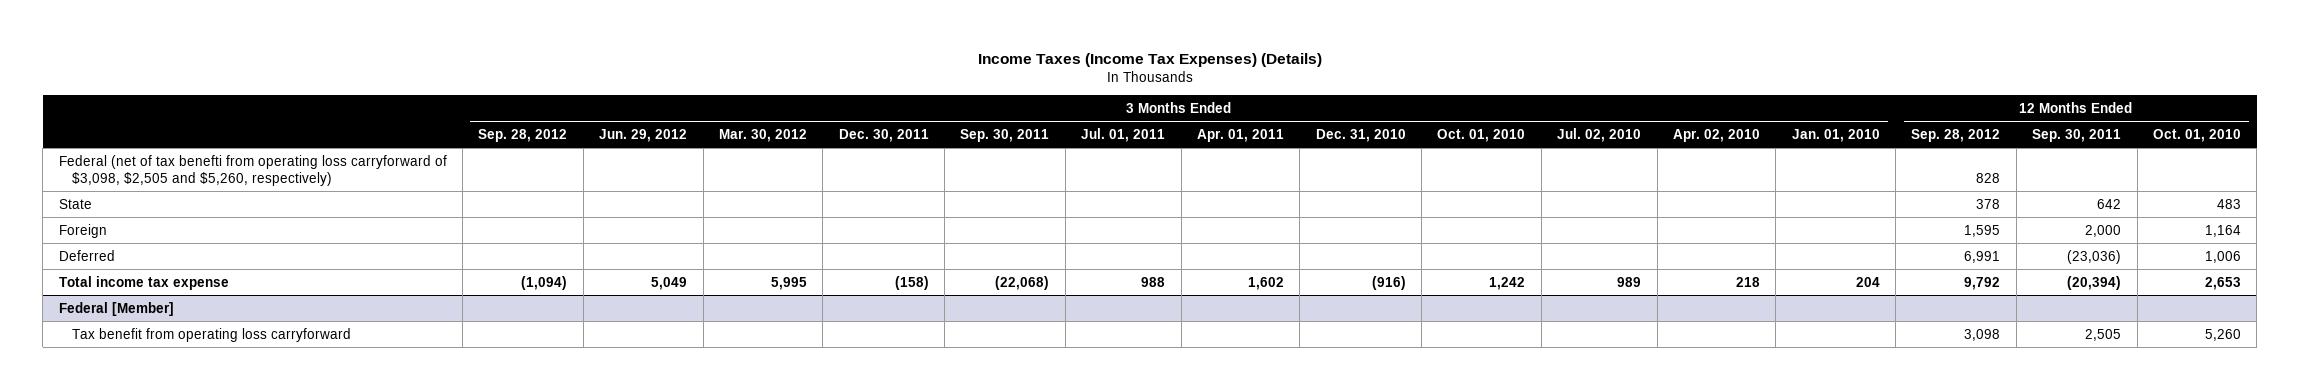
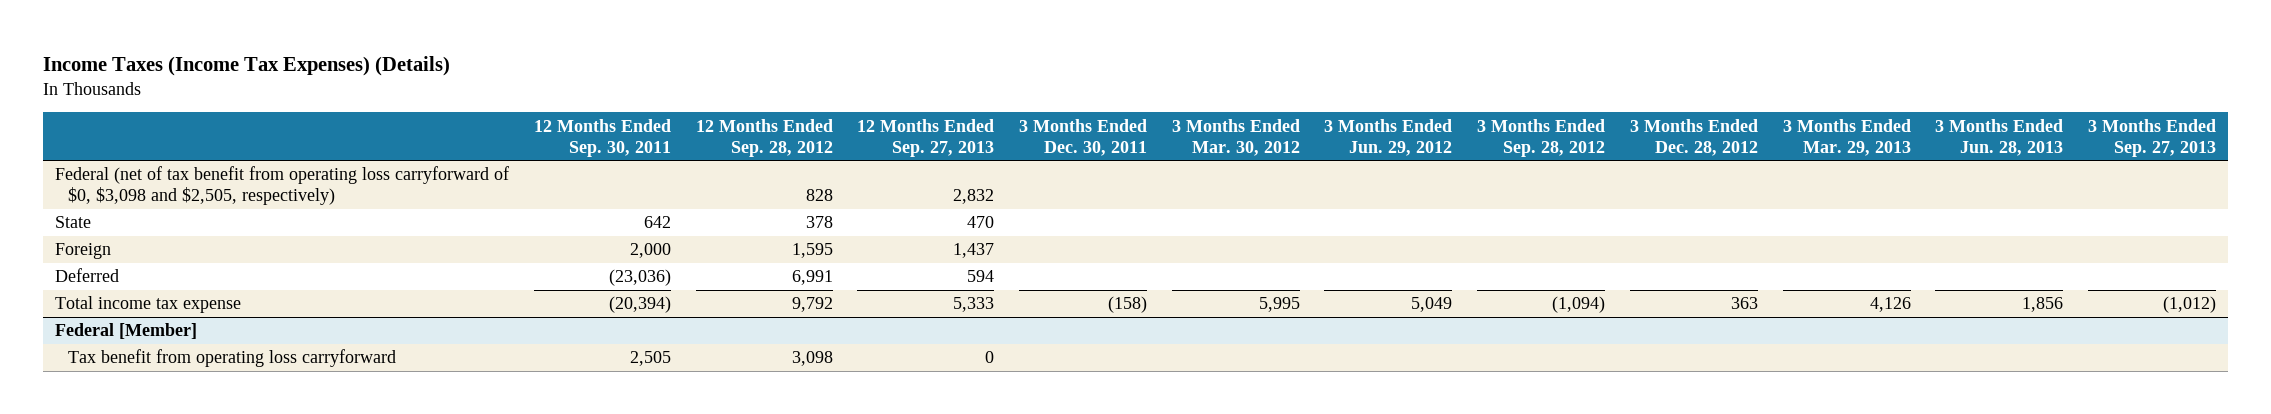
- | 3 Months Ended Sep. 28, 2012 | 3 Months Ended Jun. 29, 2012 | 3 Months Ended Mar. 30, 2012 | 3 Months Ended Dec. 30, 2011 | 3 Months Ended Sep. 30, 2011 | 3 Months Ended Jul. 01, 2011 | 3 Months Ended Apr. 01, 2011 | 3 Months Ended Dec. 31, 2010 | 3 Months Ended Oct. 01, 2010 | 3 Months Ended Jul. 02, 2010 | 3 Months Ended Apr. 02, 2010 | 3 Months Ended Jan. 01, 2010 | 12 Months Ended Sep. 28, 2012 | 12 Months Ended Sep. 30, 2011 | 12 Months Ended Oct. 01, 2010
+ | 12 Months Ended Sep. 30, 2011 | 12 Months Ended Sep. 28, 2012 | 12 Months Ended Sep. 27, 2013 | 3 Months Ended Dec. 30, 2011 | 3 Months Ended Mar. 30, 2012 | 3 Months Ended Jun. 29, 2012 | 3 Months Ended Sep. 28, 2012 | 3 Months Ended Dec. 28, 2012 | 3 Months Ended Mar. 29, 2013 | 3 Months Ended Jun. 28, 2013 | 3 Months Ended Sep. 27, 2013
- Federal (net of tax benefti from operating loss carryforward of $3,098, $2,505 and $5,260, respectively) | | | | | | | | | | | | | 828 | |
+ Federal (net of tax benefit from operating loss carryforward of $0, $3,098 and $2,505, respectively) | | 828 | 2,832 | | | | | | | |

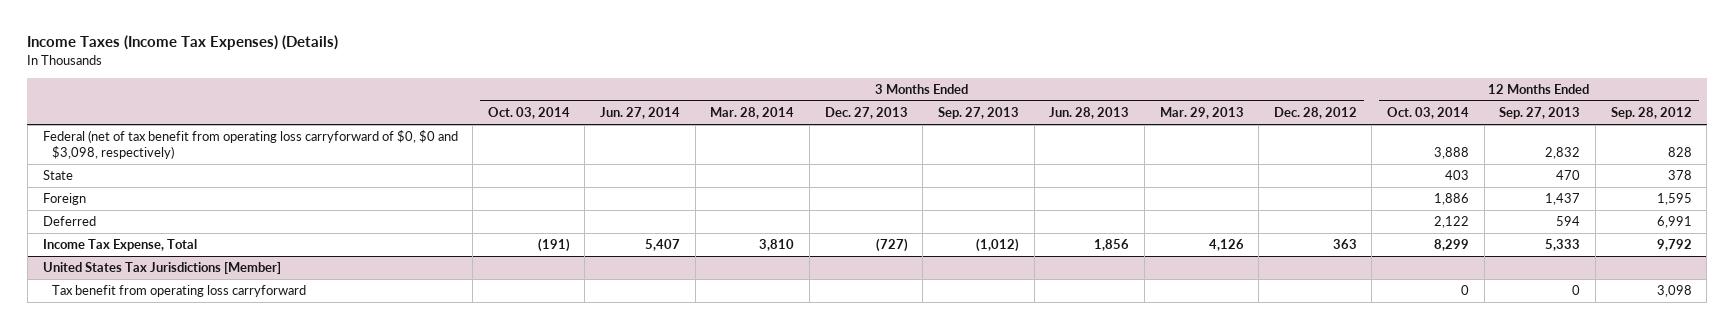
- | 12 Months Ended Sep. 30, 2011 | 12 Months Ended Sep. 28, 2012 | 12 Months Ended Sep. 27, 2013 | 3 Months Ended Dec. 30, 2011 | 3 Months Ended Mar. 30, 2012 | 3 Months Ended Jun. 29, 2012 | 3 Months Ended Sep. 28, 2012 | 3 Months Ended Dec. 28, 2012 | 3 Months Ended Mar. 29, 2013 | 3 Months Ended Jun. 28, 2013 | 3 Months Ended Sep. 27, 2013
+ | 3 Months Ended Oct. 03, 2014 | 3 Months Ended Jun. 27, 2014 | 3 Months Ended Mar. 28, 2014 | 3 Months Ended Dec. 27, 2013 | 3 Months Ended Sep. 27, 2013 | 3 Months Ended Jun. 28, 2013 | 3 Months Ended Mar. 29, 2013 | 3 Months Ended Dec. 28, 2012 | 12 Months Ended Oct. 03, 2014 | 12 Months Ended Sep. 27, 2013 | 12 Months Ended Sep. 28, 2012
- Federal (net of tax benefit from operating loss carryforward of $0, $3,098 and $2,505, respectively) | | 828 | 2,832 | | | | | | | |
+ Federal (net of tax benefit from operating loss carryforward of $0, $0 and $3,098, respectively) | | | | | | | | | 3,888 | 2,832 | 828
- Total income tax expense | (20,394) | 9,792 | 5,333 | (158) | 5,995 | 5,049 | (1,094) | 363 | 4,126 | 1,856 | (1,012)
- Federal [Member]
+ Income Tax Expense, Total | (191) | 5,407 | 3,810 | (727) | (1,012) | 1,856 | 4,126 | 363 | 8,299 | 5,333 | 9,792
+ United States Tax Jurisdictions [Member]

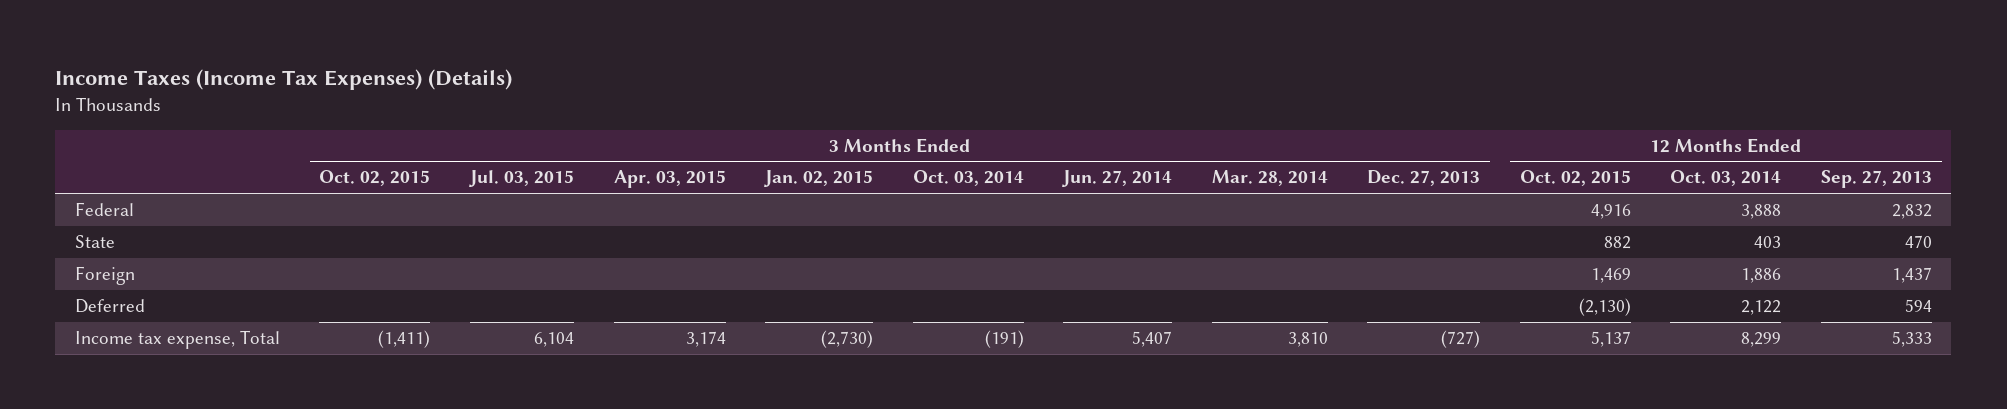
- | 3 Months Ended Oct. 03, 2014 | 3 Months Ended Jun. 27, 2014 | 3 Months Ended Mar. 28, 2014 | 3 Months Ended Dec. 27, 2013 | 3 Months Ended Sep. 27, 2013 | 3 Months Ended Jun. 28, 2013 | 3 Months Ended Mar. 29, 2013 | 3 Months Ended Dec. 28, 2012 | 12 Months Ended Oct. 03, 2014 | 12 Months Ended Sep. 27, 2013 | 12 Months Ended Sep. 28, 2012
+ | 3 Months Ended Oct. 02, 2015 | 3 Months Ended Jul. 03, 2015 | 3 Months Ended Apr. 03, 2015 | 3 Months Ended Jan. 02, 2015 | 3 Months Ended Oct. 03, 2014 | 3 Months Ended Jun. 27, 2014 | 3 Months Ended Mar. 28, 2014 | 3 Months Ended Dec. 27, 2013 | 12 Months Ended Oct. 02, 2015 | 12 Months Ended Oct. 03, 2014 | 12 Months Ended Sep. 27, 2013
- Federal (net of tax benefit from operating loss carryforward of $0, $0 and $3,098, respectively) | | | | | | | | | 3,888 | 2,832 | 828
+ Federal | | | | | | | | | 4,916 | 3,888 | 2,832
- Income Tax Expense, Total | (191) | 5,407 | 3,810 | (727) | (1,012) | 1,856 | 4,126 | 363 | 8,299 | 5,333 | 9,792
- United States Tax Jurisdictions [Member]
- Tax benefit from operating loss carryforward | | | | | | | | | 0 | 0 | 3,098
+ Income tax expense, Total | (1,411) | 6,104 | 3,174 | (2,730) | (191) | 5,407 | 3,810 | (727) | 5,137 | 8,299 | 5,333

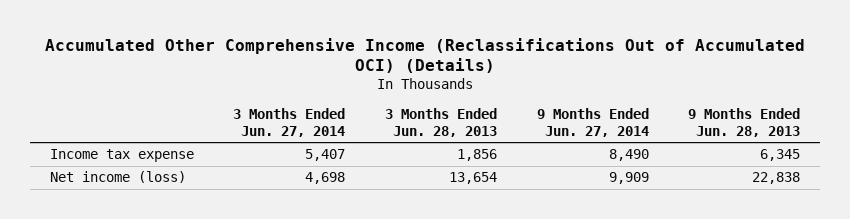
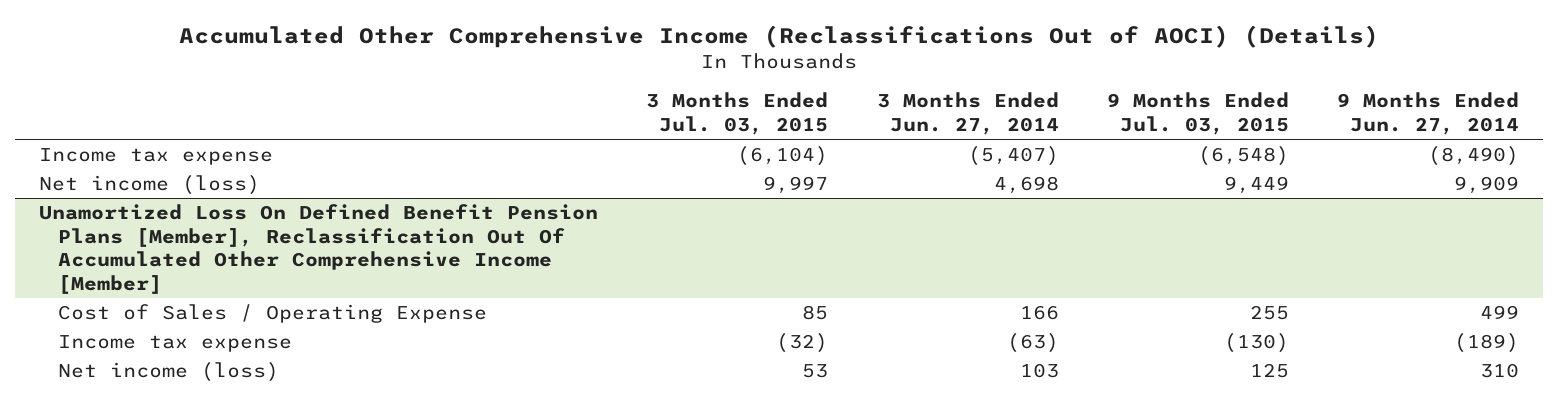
- Accumulated Other Comprehensive Income (Reclassifications Out of Accumulated OCI) (Details)
+ Accumulated Other Comprehensive Income (Reclassifications Out of AOCI) (Details)
- | 3 Months Ended Jun. 27, 2014 | 3 Months Ended Jun. 28, 2013 | 9 Months Ended Jun. 27, 2014 | 9 Months Ended Jun. 28, 2013
+ | 3 Months Ended Jul. 03, 2015 | 3 Months Ended Jun. 27, 2014 | 9 Months Ended Jul. 03, 2015 | 9 Months Ended Jun. 27, 2014
- Income tax expense | 5,407 | 1,856 | 8,490 | 6,345
+ Income tax expense | (6,104) | (5,407) | (6,548) | (8,490)
+ Unamortized Loss On Defined Benefit Pension Plans [Member], Reclassification Out Of Accumulated Other Comprehensive Income [Member]
+ Cost of Sales / Operating Expense | 85 | 166 | 255 | 499
+ Income tax expense | (32) | (63) | (130) | (189)
+ Net income (loss) | 53 | 103 | 125 | 310

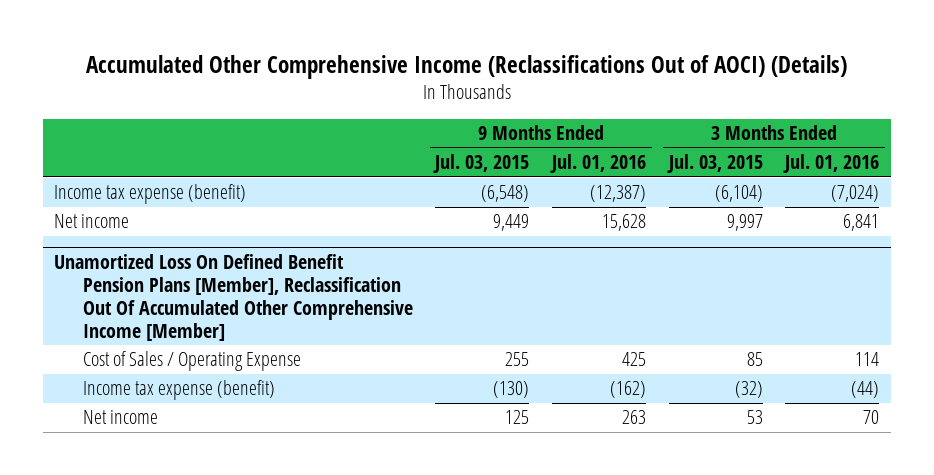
- | 3 Months Ended Jul. 03, 2015 | 3 Months Ended Jun. 27, 2014 | 9 Months Ended Jul. 03, 2015 | 9 Months Ended Jun. 27, 2014
+ | 9 Months Ended Jul. 03, 2015 | 9 Months Ended Jul. 01, 2016 | 3 Months Ended Jul. 03, 2015 | 3 Months Ended Jul. 01, 2016
- Income tax expense | (6,104) | (5,407) | (6,548) | (8,490)
- Net income (loss) | 9,997 | 4,698 | 9,449 | 9,909
+ Income tax expense (benefit) | (6,548) | (12,387) | (6,104) | (7,024)
+ Net income | 9,449 | 15,628 | 9,997 | 6,841
@ Unamortized Loss On Defined Benefit Pension Plans [Member], Reclassification Out Of Accumulated Other Comprehensive Income [Member]
- Income tax expense | (32) | (63) | (130) | (189)
- Net income (loss) | 53 | 103 | 125 | 310
+ Income tax expense (benefit) | (130) | (162) | (32) | (44)
+ Net income | 125 | 263 | 53 | 70

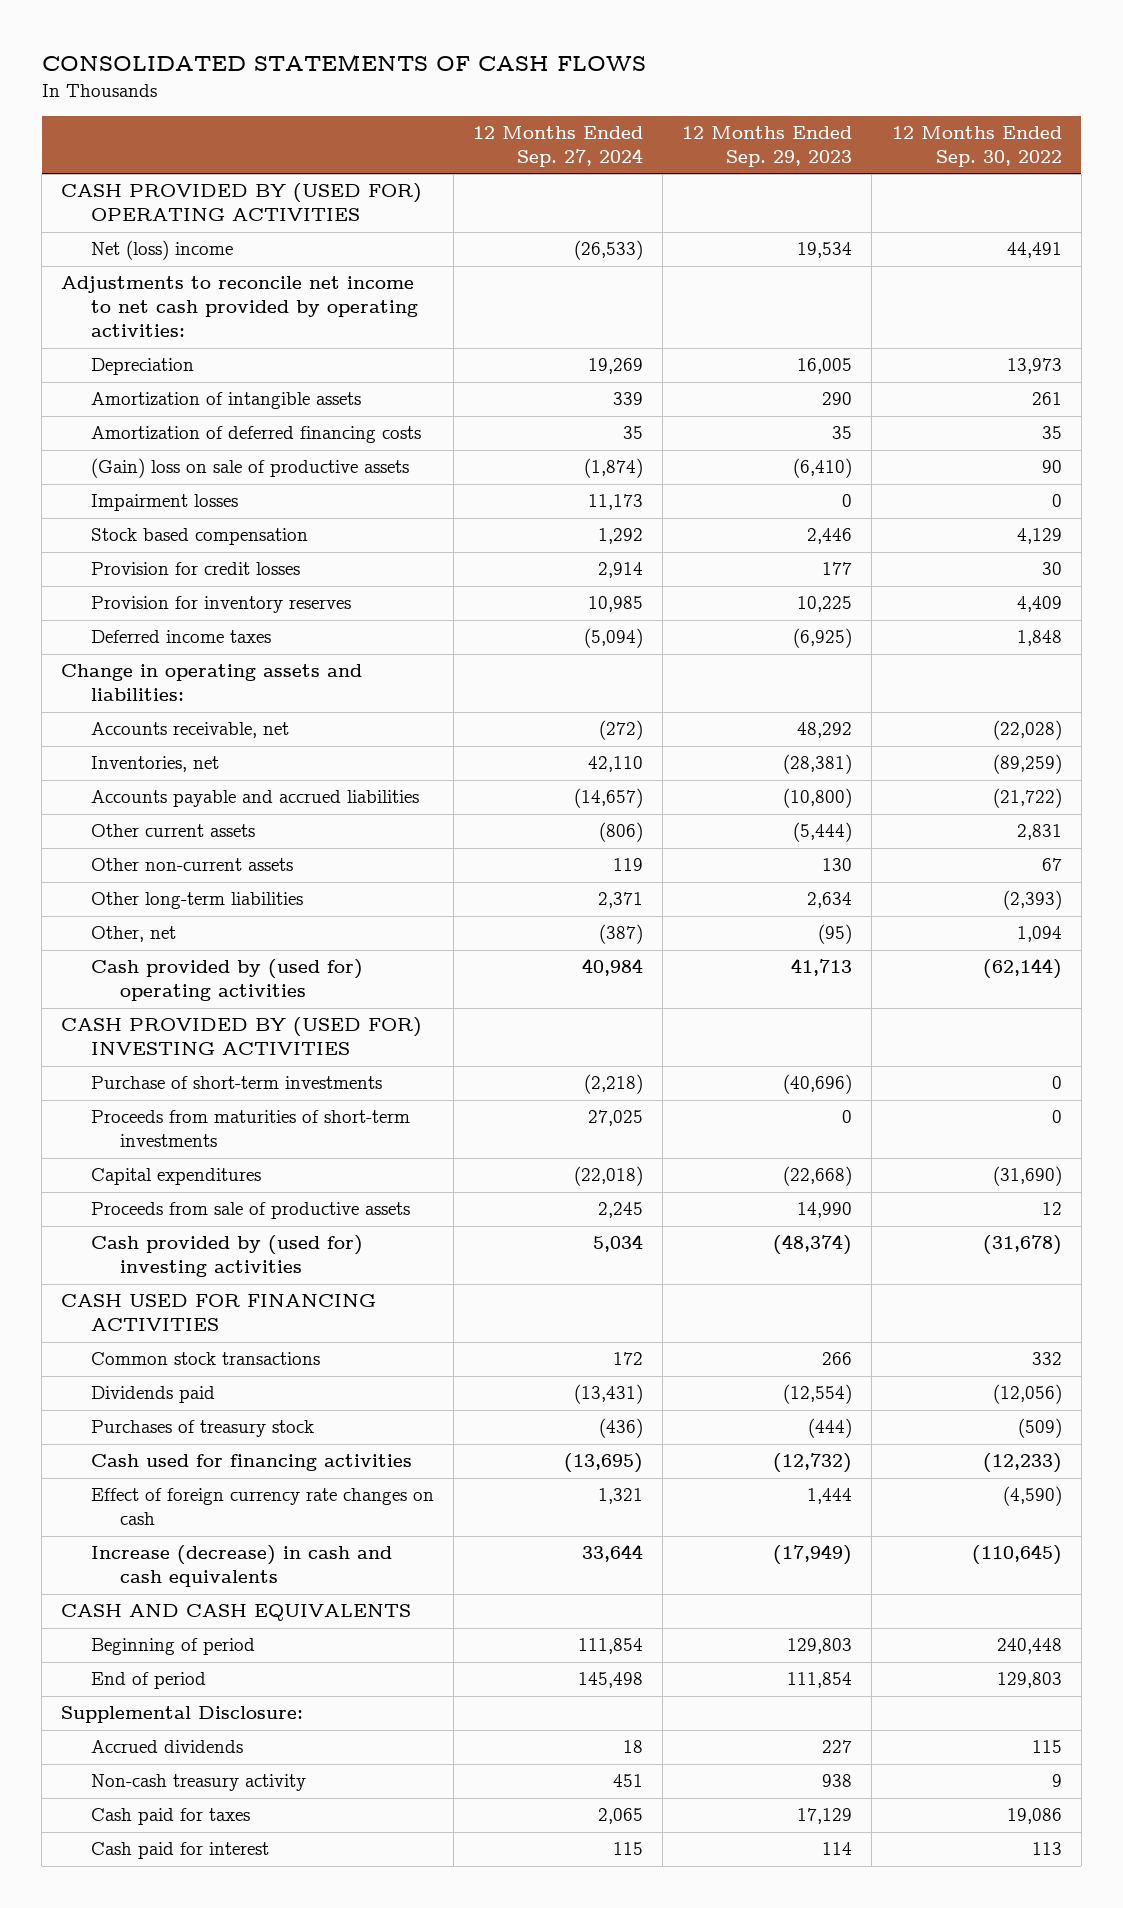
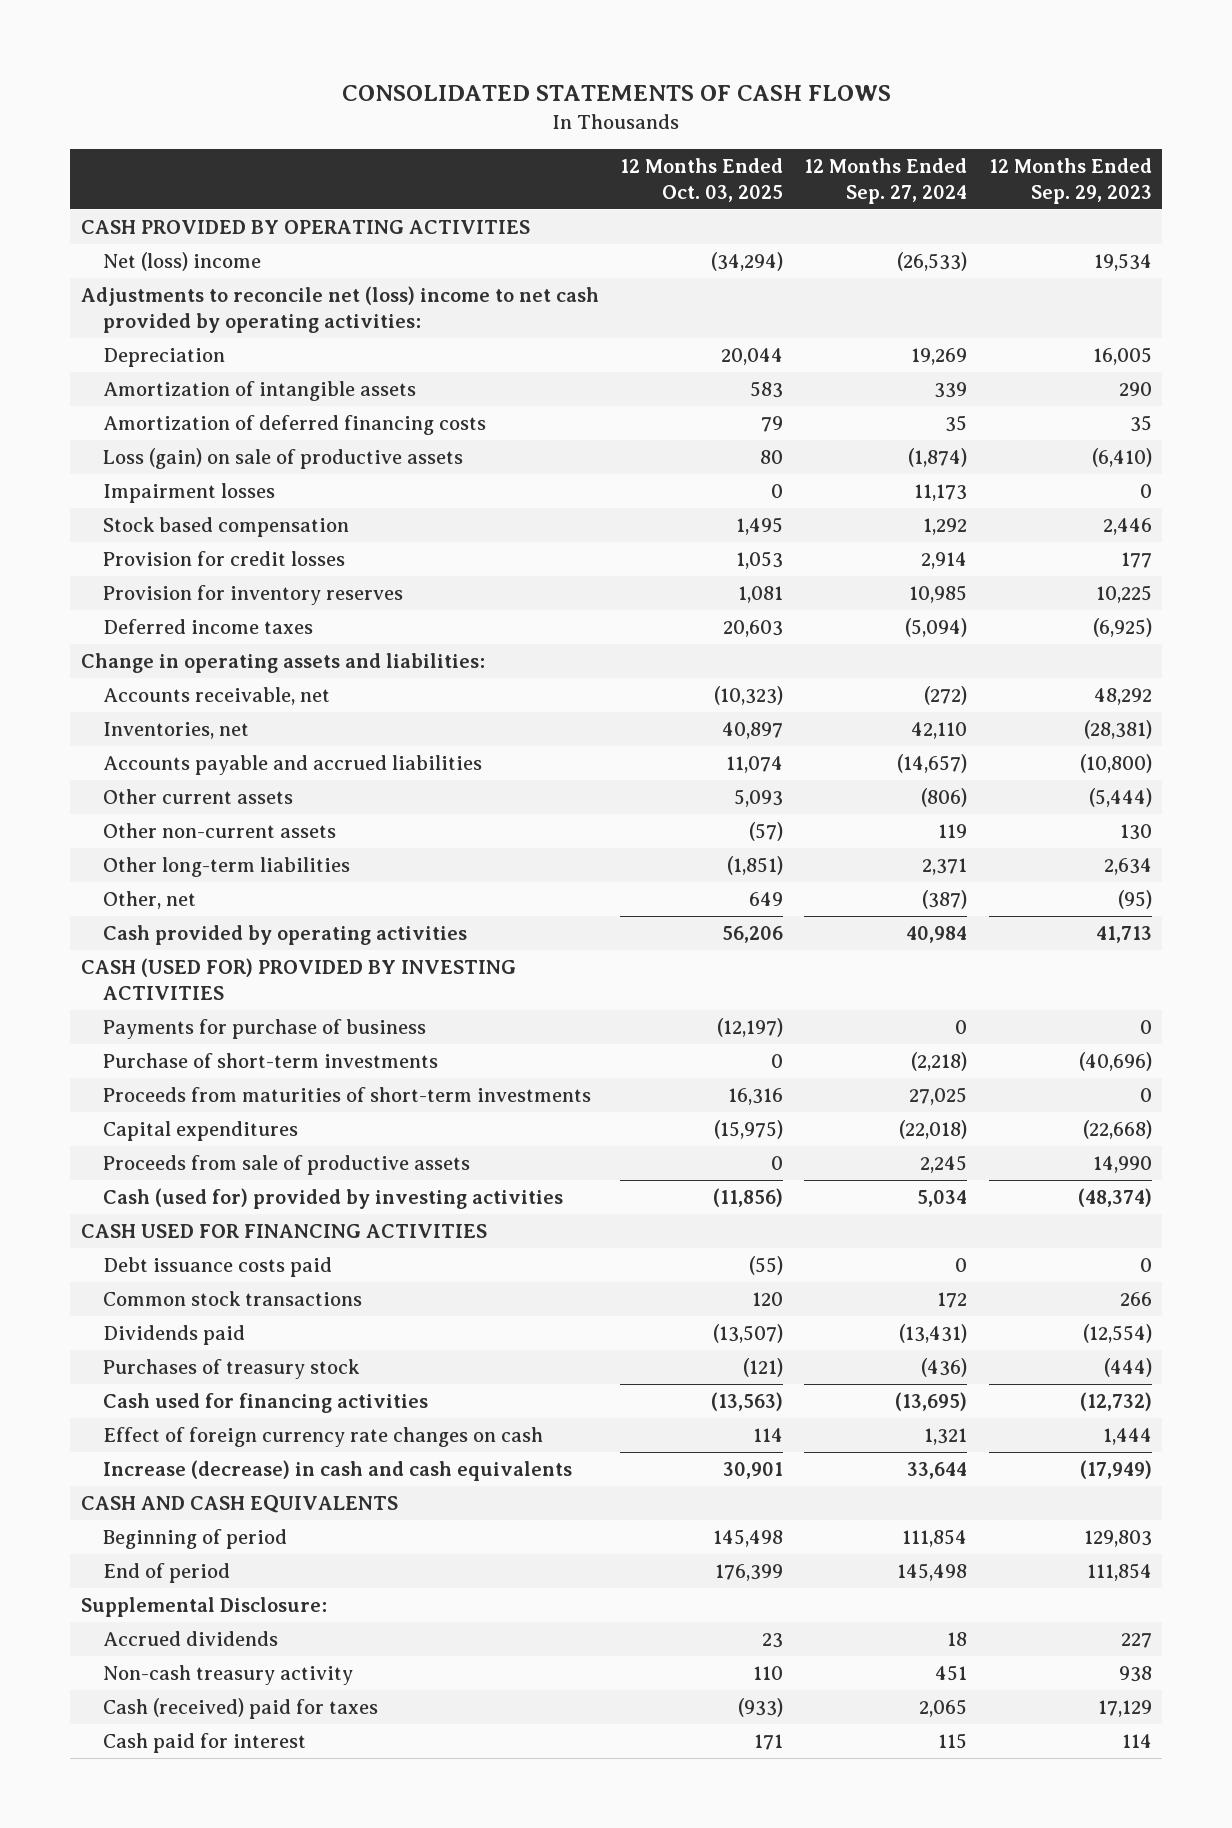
- | 12 Months Ended Sep. 27, 2024 | 12 Months Ended Sep. 29, 2023 | 12 Months Ended Sep. 30, 2022
+ | 12 Months Ended Oct. 03, 2025 | 12 Months Ended Sep. 27, 2024 | 12 Months Ended Sep. 29, 2023
- CASH PROVIDED BY (USED FOR) OPERATING ACTIVITIES
+ CASH PROVIDED BY OPERATING ACTIVITIES
- Adjustments to reconcile net income to net cash provided by operating activities:
+ Adjustments to reconcile net (loss) income to net cash provided by operating activities:
- (Gain) loss on sale of productive assets | (1,874) | (6,410) | 90
+ Loss (gain) on sale of productive assets | 80 | (1,874) | (6,410)
- Cash provided by (used for) operating activities | 40,984 | 41,713 | (62,144)
- CASH PROVIDED BY (USED FOR) INVESTING ACTIVITIES
+ Cash provided by operating activities | 56,206 | 40,984 | 41,713
+ CASH (USED FOR) PROVIDED BY INVESTING ACTIVITIES
+ Payments for purchase of business | (12,197) | 0 | 0
- Cash provided by (used for) investing activities | 5,034 | (48,374) | (31,678)
+ Cash (used for) provided by investing activities | (11,856) | 5,034 | (48,374)
+ Debt issuance costs paid | (55) | 0 | 0
- Cash paid for taxes | 2,065 | 17,129 | 19,086
+ Cash (received) paid for taxes | (933) | 2,065 | 17,129

